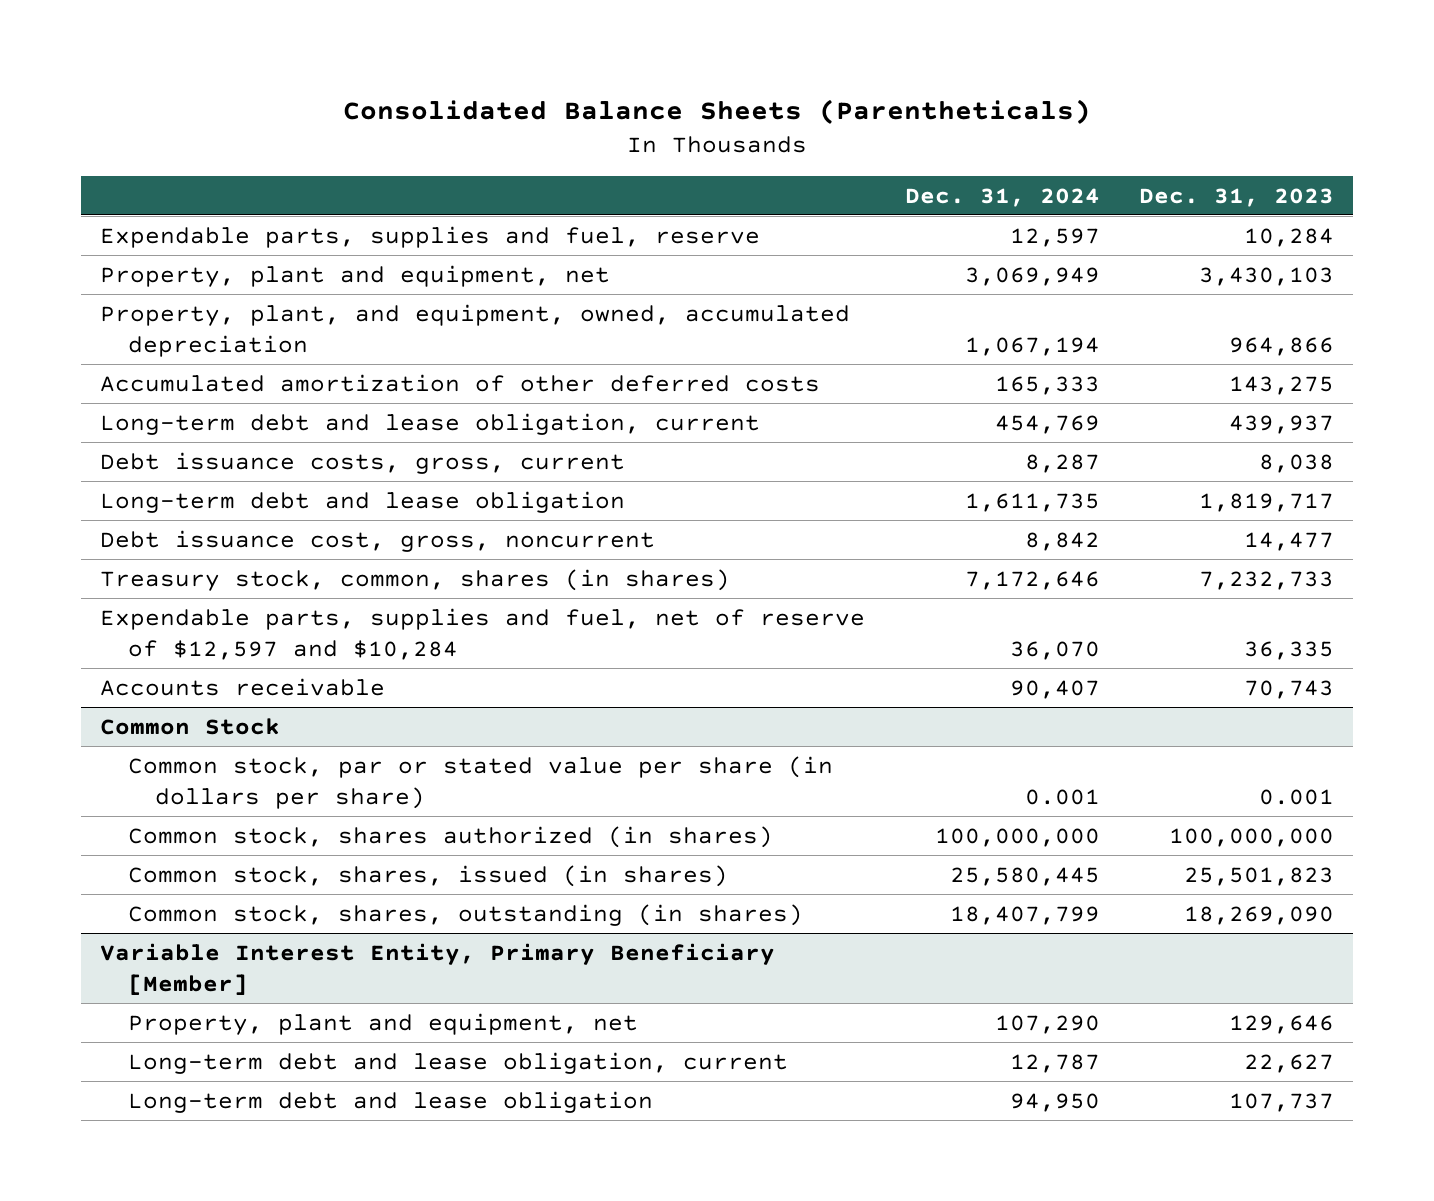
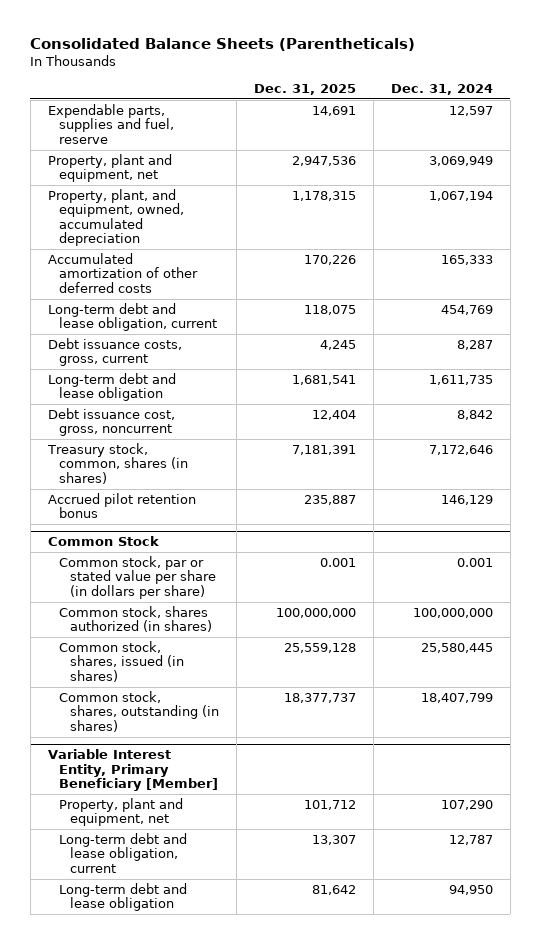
- | Dec. 31, 2024 | Dec. 31, 2023
+ | Dec. 31, 2025 | Dec. 31, 2024
- Expendable parts, supplies and fuel, net of reserve of $12,597 and $10,284 | 36,070 | 36,335
- Accounts receivable | 90,407 | 70,743
+ Accrued pilot retention bonus | 235,887 | 146,129

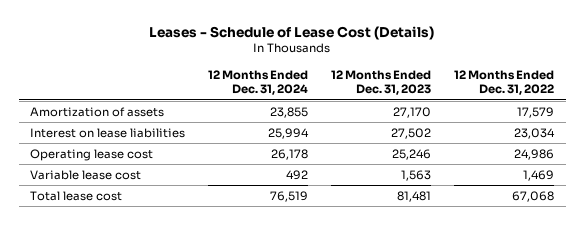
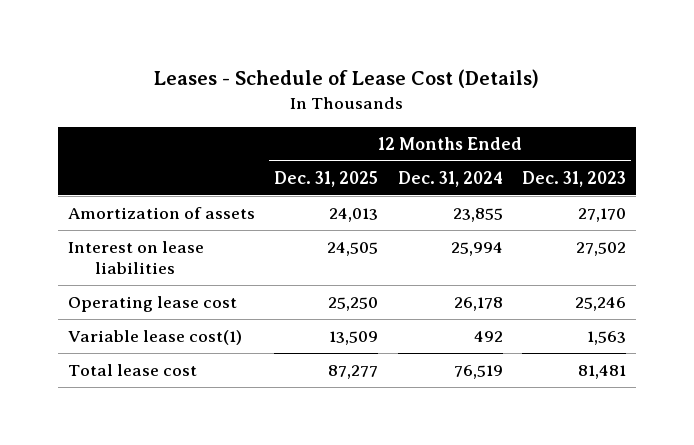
- | 12 Months Ended Dec. 31, 2024 | 12 Months Ended Dec. 31, 2023 | 12 Months Ended Dec. 31, 2022
+ | 12 Months Ended Dec. 31, 2025 | 12 Months Ended Dec. 31, 2024 | 12 Months Ended Dec. 31, 2023
- Variable lease cost | 492 | 1,563 | 1,469
+ Variable lease cost(1) | 13,509 | 492 | 1,563

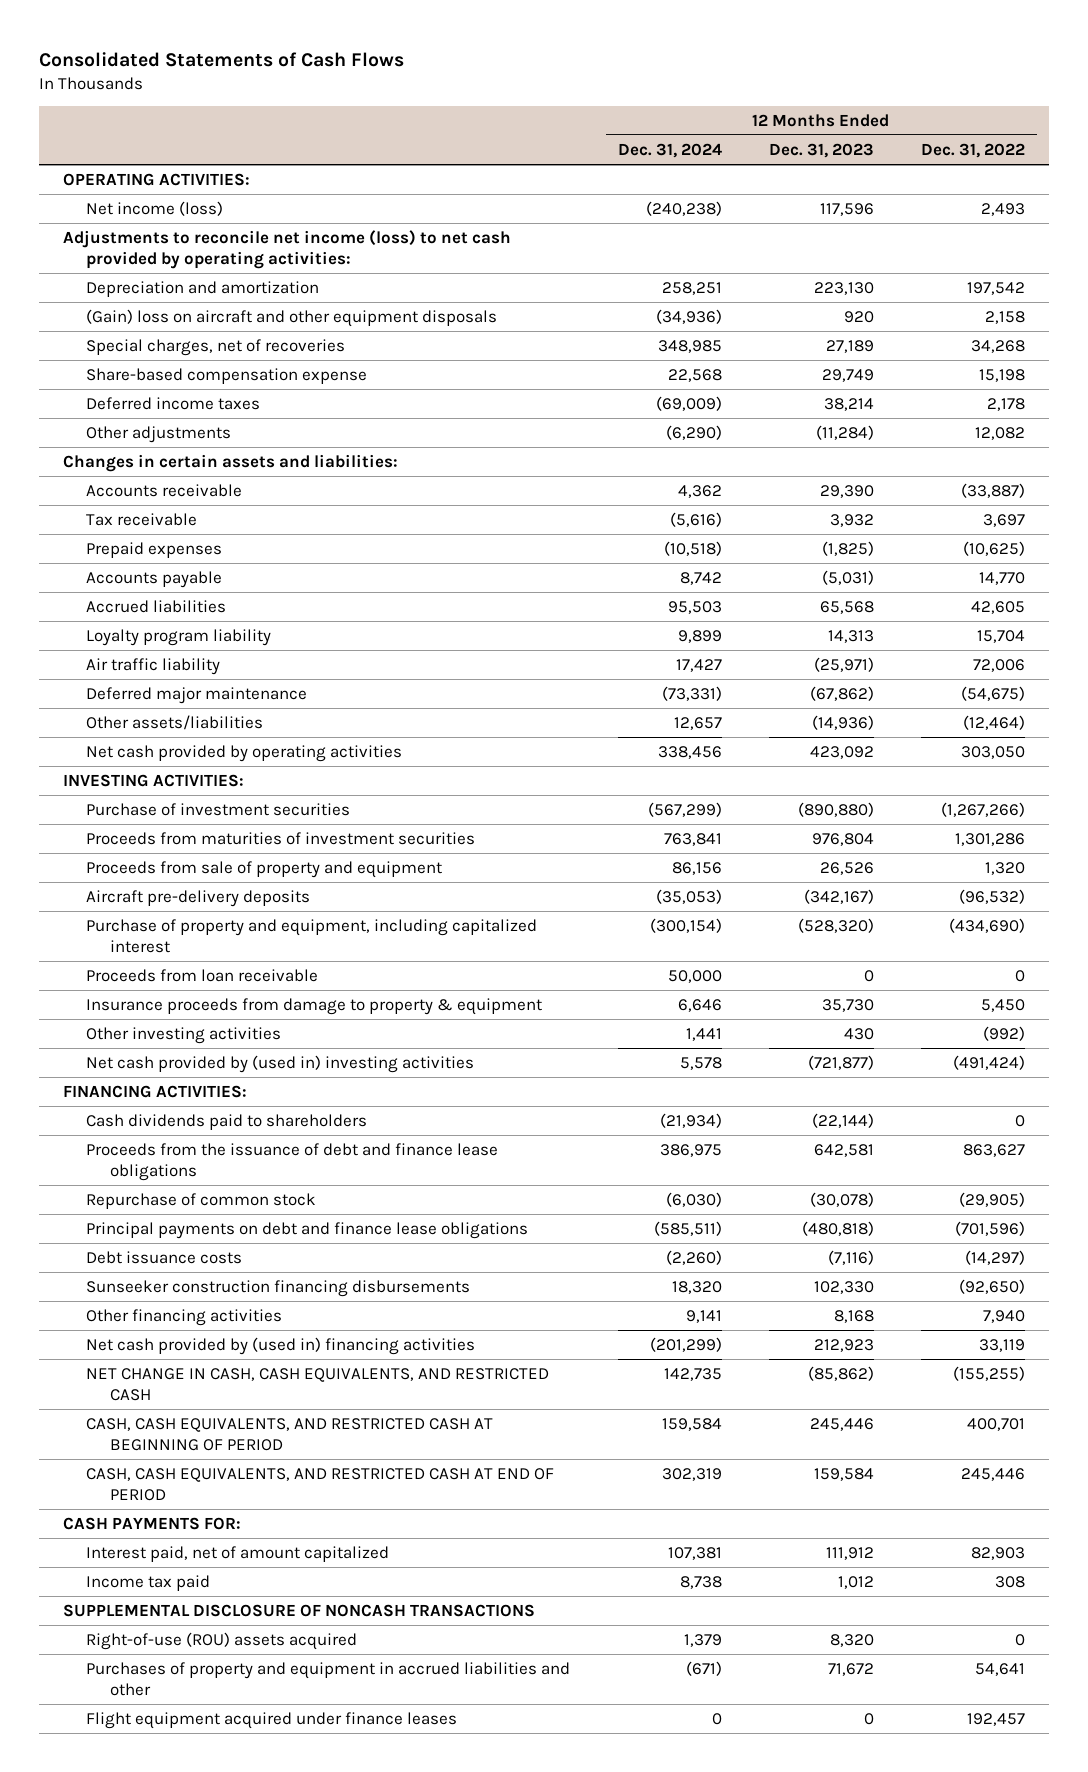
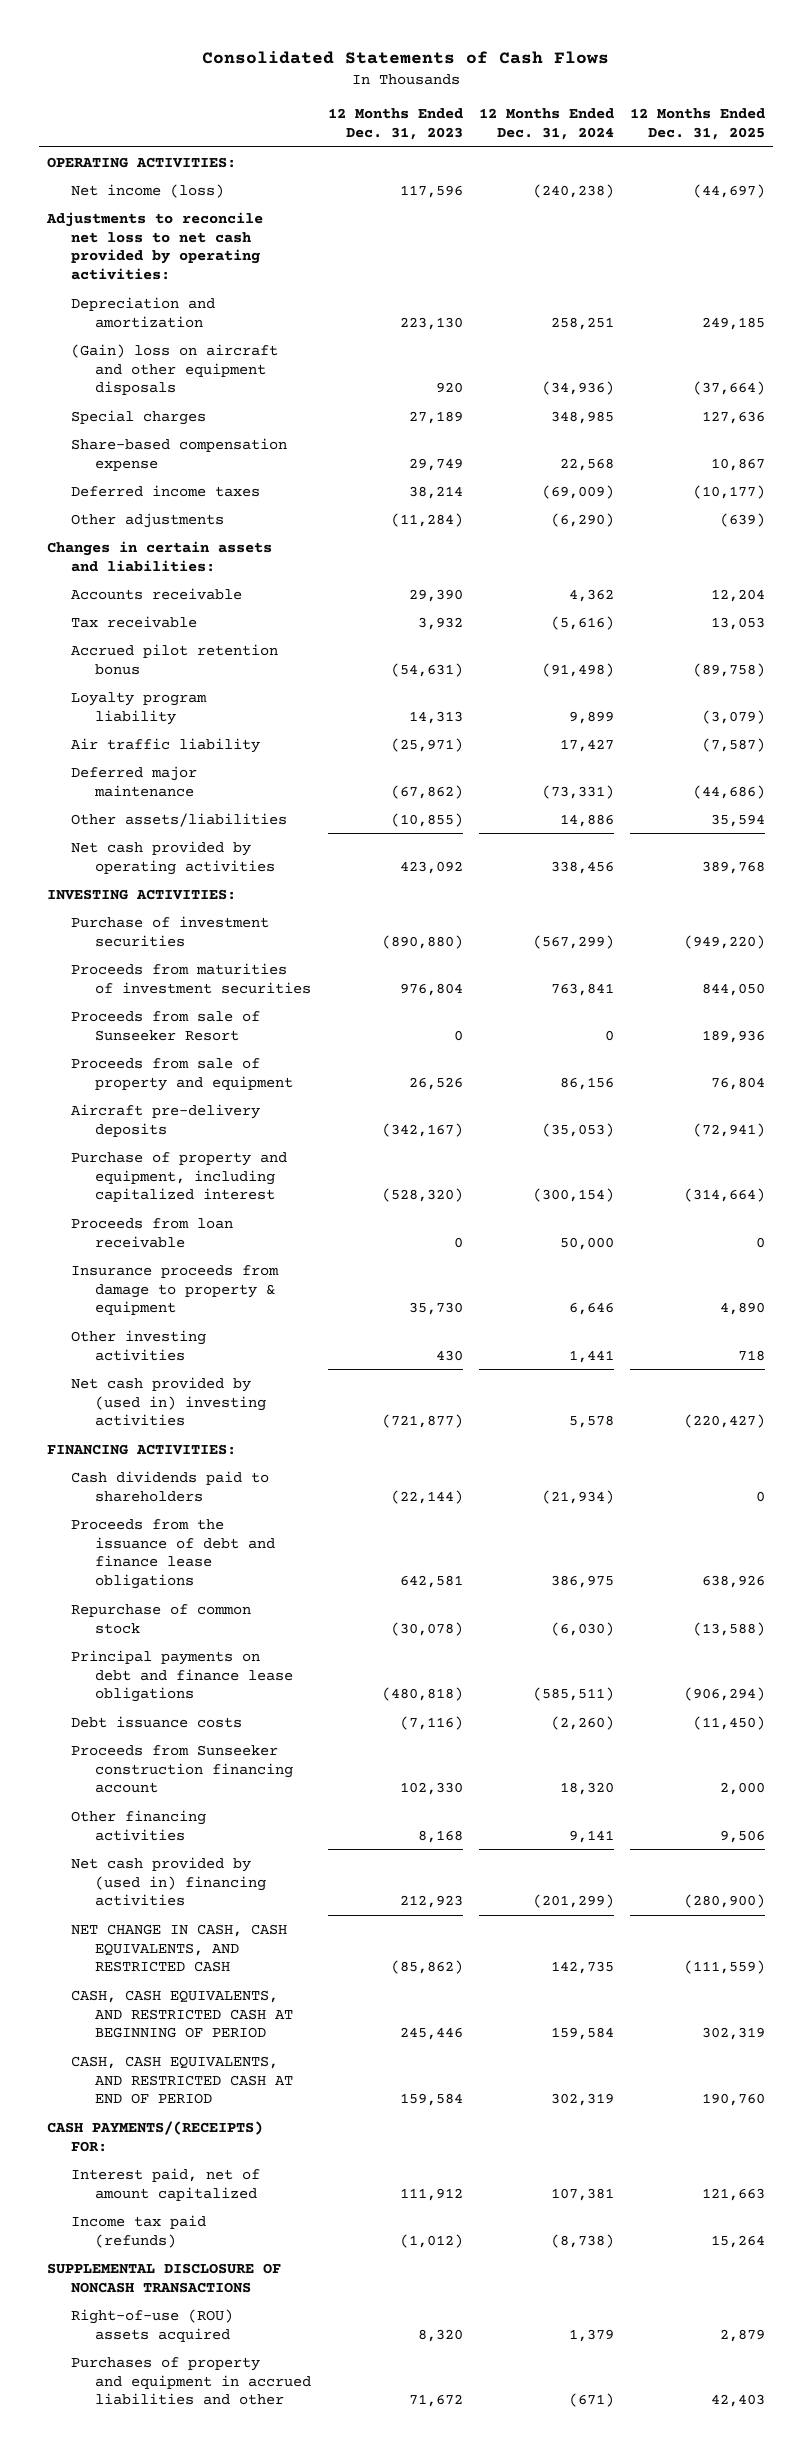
- | 12 Months Ended Dec. 31, 2024 | 12 Months Ended Dec. 31, 2023 | 12 Months Ended Dec. 31, 2022
+ | 12 Months Ended Dec. 31, 2023 | 12 Months Ended Dec. 31, 2024 | 12 Months Ended Dec. 31, 2025
- Adjustments to reconcile net income (loss) to net cash provided by operating activities:
+ Adjustments to reconcile net loss to net cash provided by operating activities:
- Special charges, net of recoveries | 348,985 | 27,189 | 34,268
+ Special charges | 27,189 | 348,985 | 127,636
- Prepaid expenses | (10,518) | (1,825) | (10,625)
- Accounts payable | 8,742 | (5,031) | 14,770
- Accrued liabilities | 95,503 | 65,568 | 42,605
+ Accrued pilot retention bonus | (54,631) | (91,498) | (89,758)
- Other assets/liabilities | 12,657 | (14,936) | (12,464)
+ Other assets/liabilities | (10,855) | 14,886 | 35,594
+ Proceeds from sale of Sunseeker Resort | 0 | 0 | 189,936
- Sunseeker construction financing disbursements | 18,320 | 102,330 | (92,650)
+ Proceeds from Sunseeker construction financing account | 102,330 | 18,320 | 2,000
- CASH PAYMENTS FOR:
+ CASH PAYMENTS/(RECEIPTS) FOR:
- Income tax paid | 8,738 | 1,012 | 308
+ Income tax paid (refunds) | (1,012) | (8,738) | 15,264
- Flight equipment acquired under finance leases | 0 | 0 | 192,457

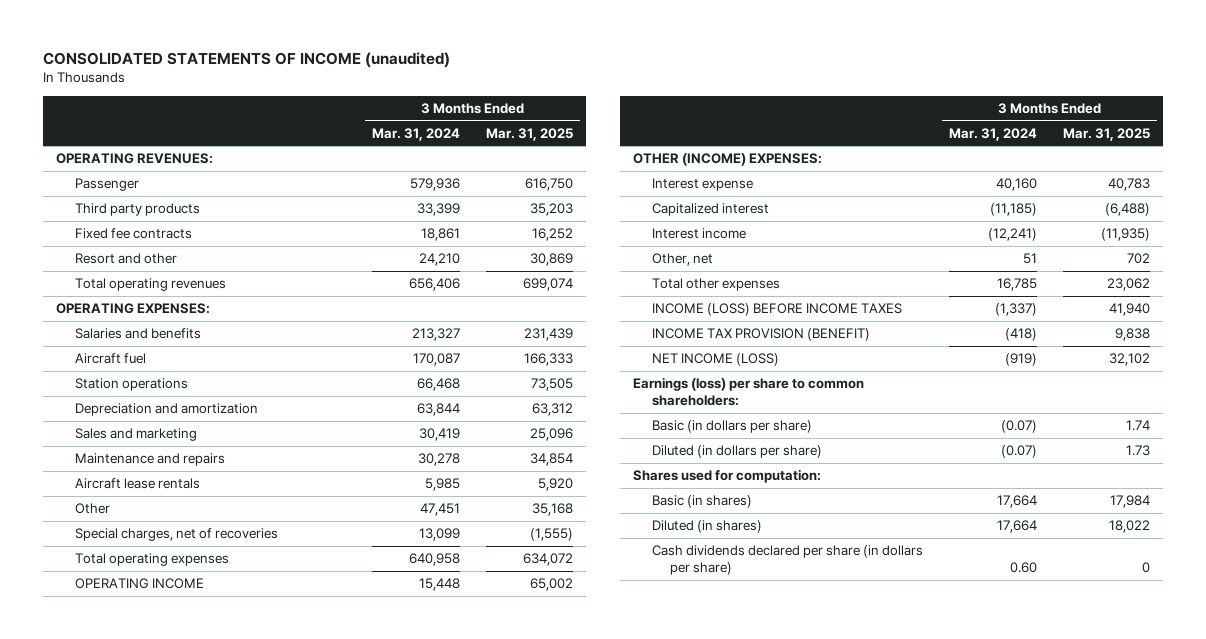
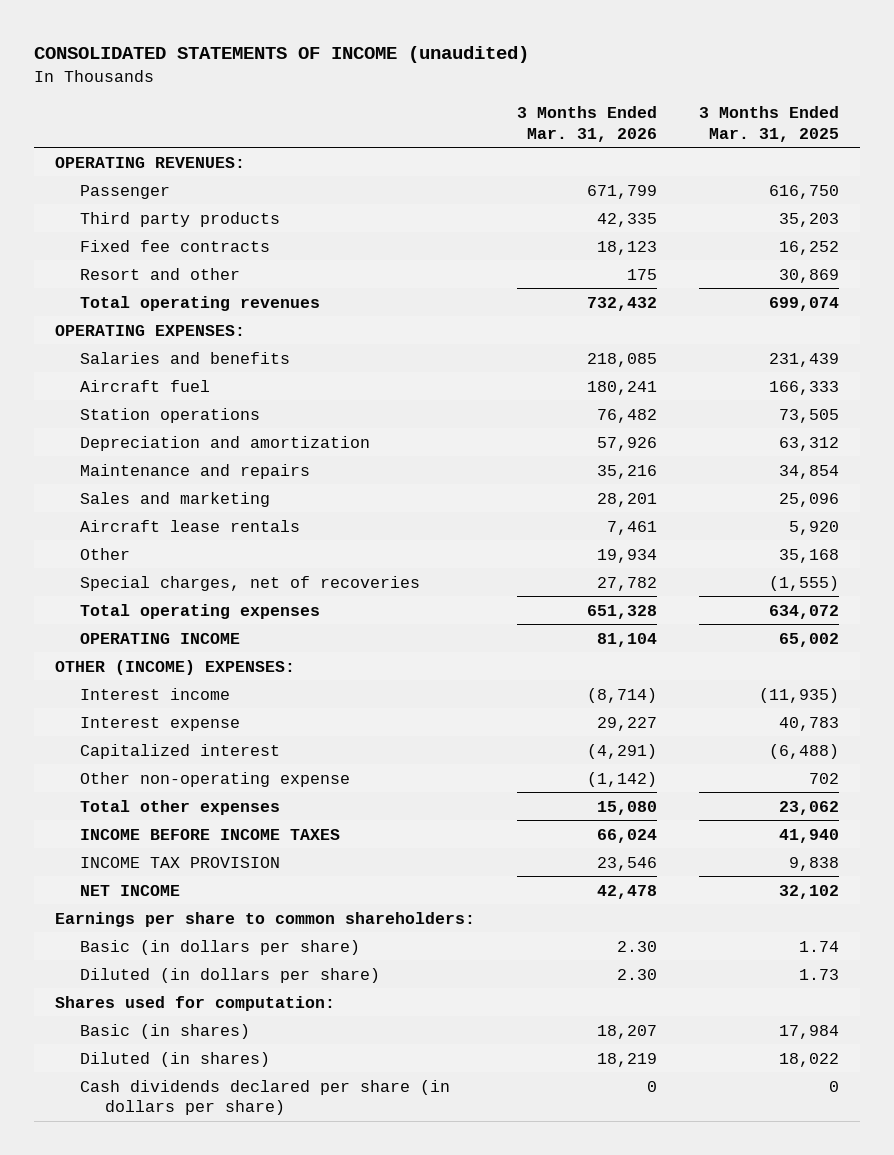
- | 3 Months Ended Mar. 31, 2024 | 3 Months Ended Mar. 31, 2025
+ | 3 Months Ended Mar. 31, 2026 | 3 Months Ended Mar. 31, 2025
moved down: Sales and marketing | 28,201 | 25,096
moved up: Interest income | (8,714) | (11,935)
- Other, net | 51 | 702
+ Other non-operating expense | (1,142) | 702
- INCOME (LOSS) BEFORE INCOME TAXES | (1,337) | 41,940
- INCOME TAX PROVISION (BENEFIT) | (418) | 9,838
- NET INCOME (LOSS) | (919) | 32,102
- Earnings (loss) per share to common shareholders:
+ INCOME BEFORE INCOME TAXES | 66,024 | 41,940
+ INCOME TAX PROVISION | 23,546 | 9,838
+ NET INCOME | 42,478 | 32,102
+ Earnings per share to common shareholders:

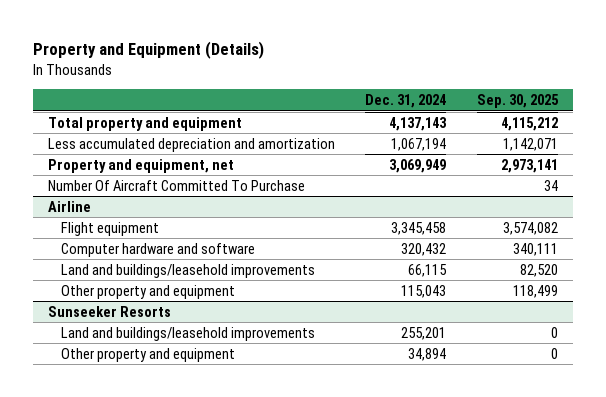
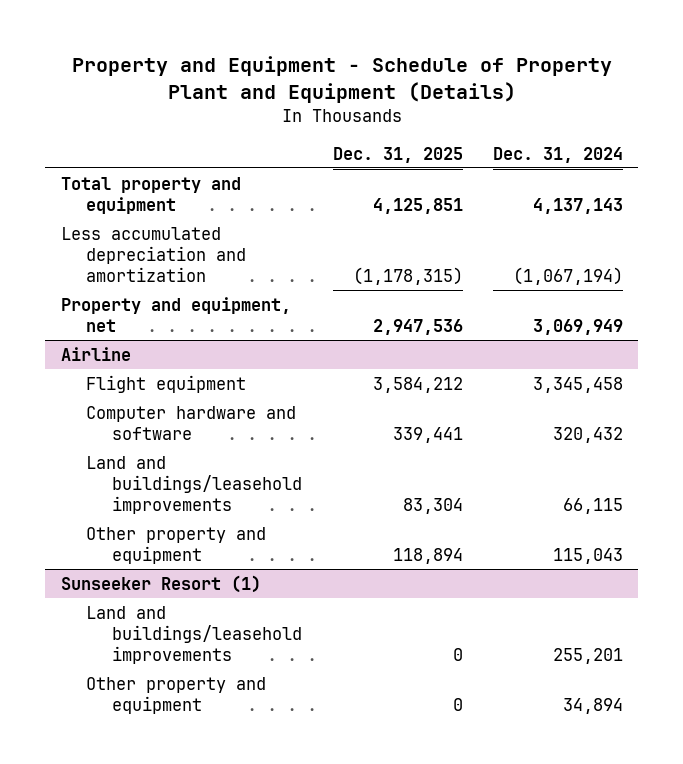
- Property and Equipment (Details)
+ Property and Equipment - Schedule of Property Plant and Equipment (Details)
- | Dec. 31, 2024 | Sep. 30, 2025
+ | Dec. 31, 2025 | Dec. 31, 2024
- Less accumulated depreciation and amortization | 1,067,194 | 1,142,071
+ Less accumulated depreciation and amortization | (1,178,315) | (1,067,194)
- Number Of Aircraft Committed To Purchase | | 34
- Sunseeker Resorts
+ Sunseeker Resort (1)

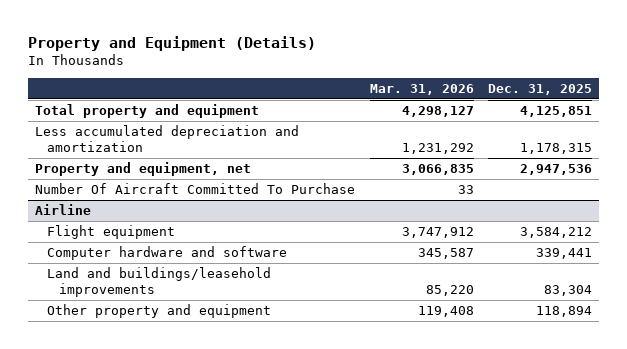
- Property and Equipment - Schedule of Property Plant and Equipment (Details)
+ Property and Equipment (Details)
- | Dec. 31, 2025 | Dec. 31, 2024
+ | Mar. 31, 2026 | Dec. 31, 2025
- Less accumulated depreciation and amortization | (1,178,315) | (1,067,194)
+ Less accumulated depreciation and amortization | 1,231,292 | 1,178,315
+ Number Of Aircraft Committed To Purchase | 33 |
- Sunseeker Resort (1)
- Land and buildings/leasehold improvements | 0 | 255,201
- Other property and equipment | 0 | 34,894

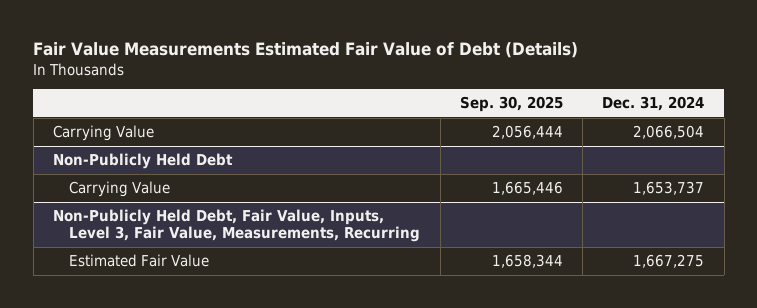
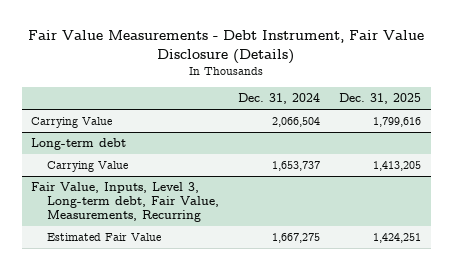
- Fair Value Measurements Estimated Fair Value of Debt (Details)
+ Fair Value Measurements - Debt Instrument, Fair Value Disclosure (Details)
- | Sep. 30, 2025 | Dec. 31, 2024
+ | Dec. 31, 2024 | Dec. 31, 2025
- Non-Publicly Held Debt
+ Long-term debt
- Non-Publicly Held Debt, Fair Value, Inputs, Level 3, Fair Value, Measurements, Recurring
+ Fair Value, Inputs, Level 3, Long-term debt, Fair Value, Measurements, Recurring

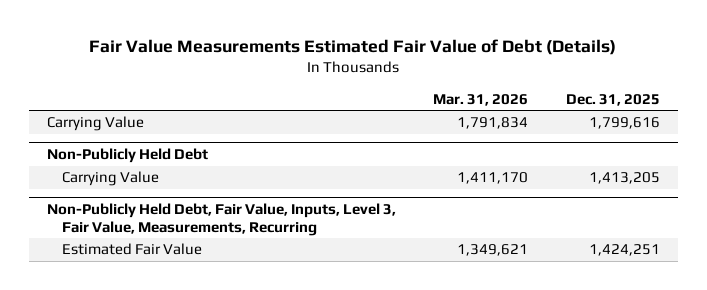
- Fair Value Measurements - Debt Instrument, Fair Value Disclosure (Details)
+ Fair Value Measurements Estimated Fair Value of Debt (Details)
- | Dec. 31, 2024 | Dec. 31, 2025
+ | Mar. 31, 2026 | Dec. 31, 2025
- Long-term debt
+ Non-Publicly Held Debt
- Fair Value, Inputs, Level 3, Long-term debt, Fair Value, Measurements, Recurring
+ Non-Publicly Held Debt, Fair Value, Inputs, Level 3, Fair Value, Measurements, Recurring

